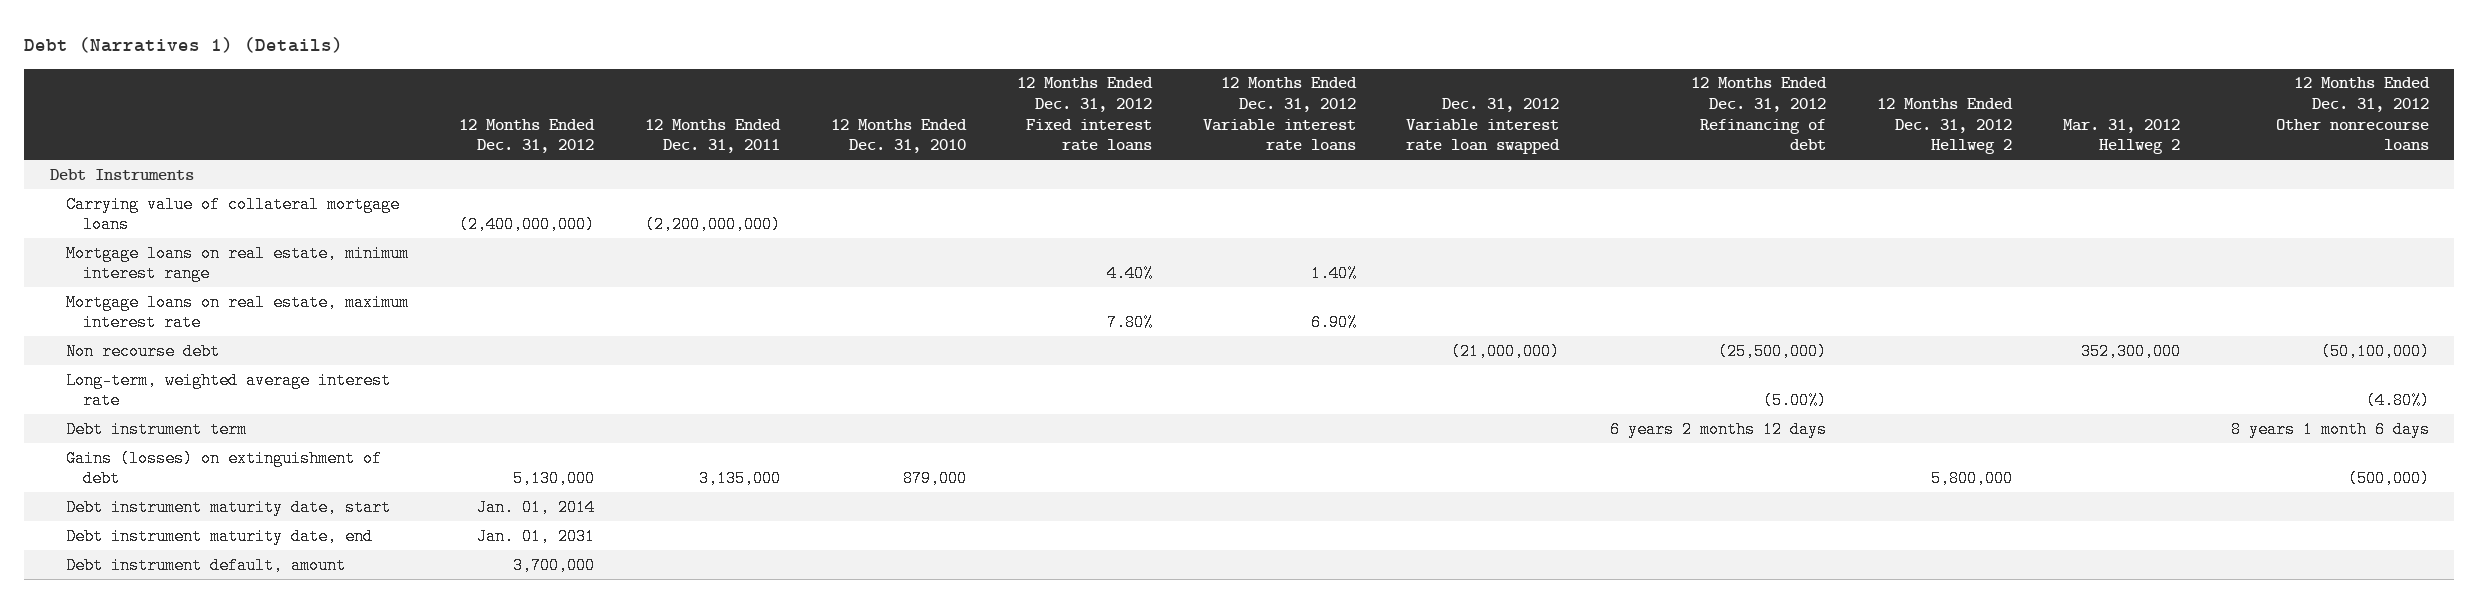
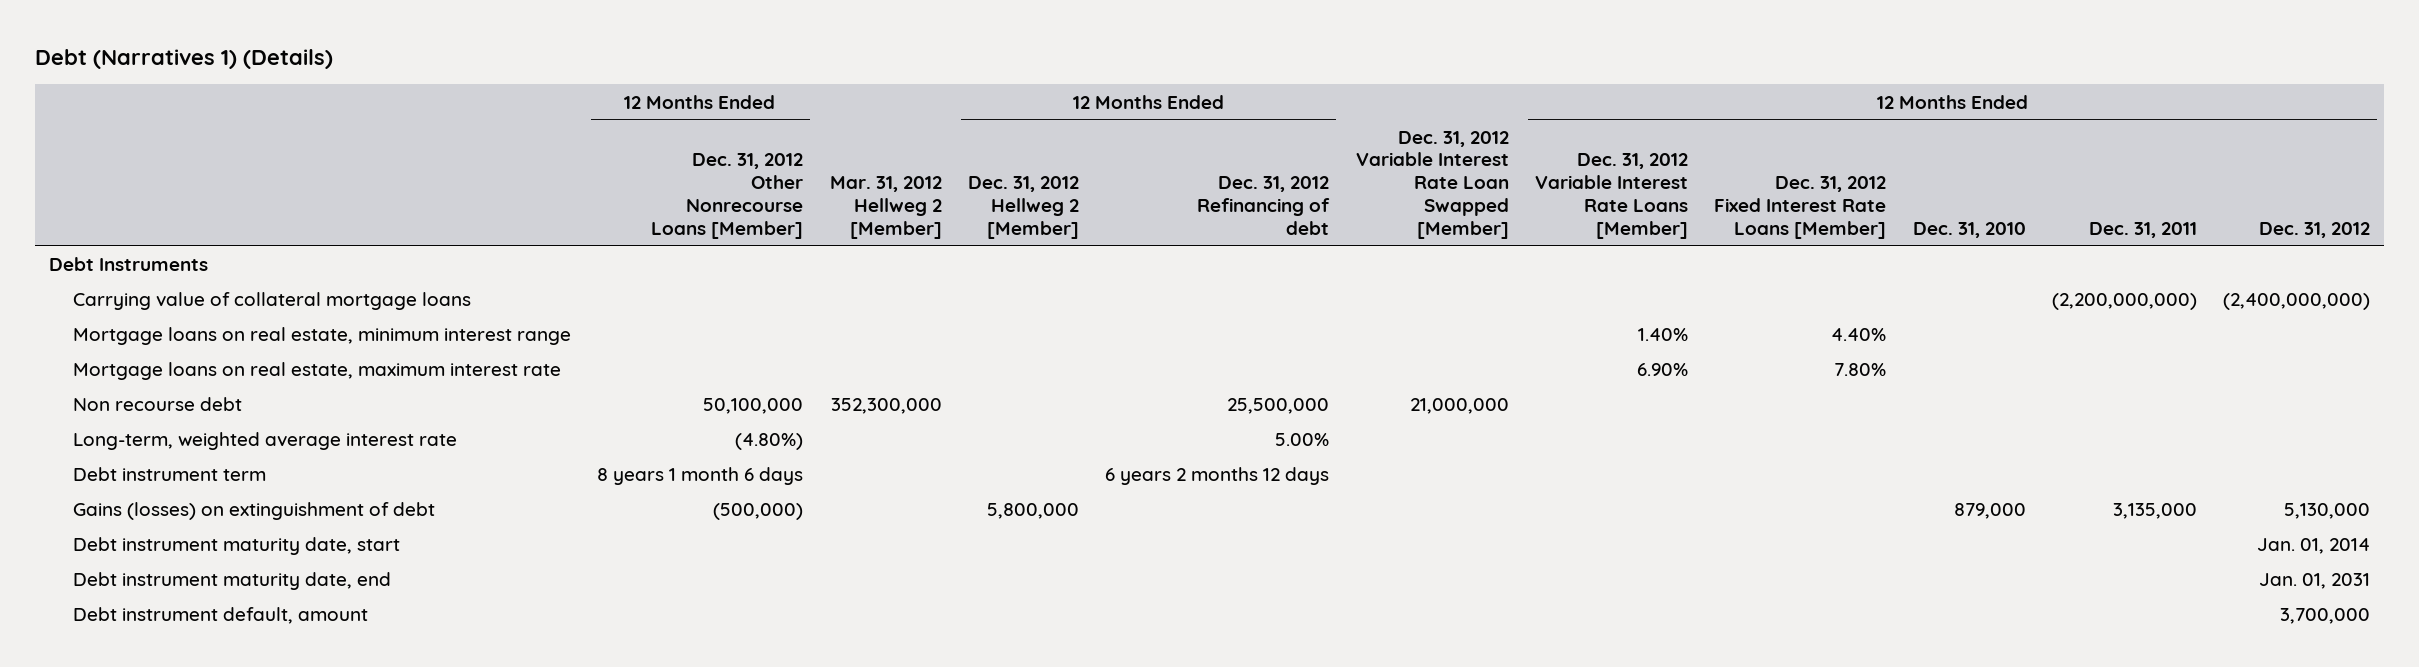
- | 12 Months Ended Dec. 31, 2012 | 12 Months Ended Dec. 31, 2011 | 12 Months Ended Dec. 31, 2010 | 12 Months Ended Dec. 31, 2012 Fixed interest rate loans | 12 Months Ended Dec. 31, 2012 Variable interest rate loans | Dec. 31, 2012 Variable interest rate loan swapped | 12 Months Ended Dec. 31, 2012 Refinancing of debt | 12 Months Ended Dec. 31, 2012 Hellweg 2 | Mar. 31, 2012 Hellweg 2 | 12 Months Ended Dec. 31, 2012 Other nonrecourse loans
+ | 12 Months Ended Dec. 31, 2012 Other Nonrecourse Loans [Member] | Mar. 31, 2012 Hellweg 2 [Member] | 12 Months Ended Dec. 31, 2012 Hellweg 2 [Member] | 12 Months Ended Dec. 31, 2012 Refinancing of debt | Dec. 31, 2012 Variable Interest Rate Loan Swapped [Member] | 12 Months Ended Dec. 31, 2012 Variable Interest Rate Loans [Member] | 12 Months Ended Dec. 31, 2012 Fixed Interest Rate Loans [Member] | 12 Months Ended Dec. 31, 2010 | 12 Months Ended Dec. 31, 2011 | 12 Months Ended Dec. 31, 2012
- Non recourse debt | | | | | | (21,000,000) | (25,500,000) | | 352,300,000 | (50,100,000)
- Long-term, weighted average interest rate | | | | | | | (5.00%) | | | (4.80%)
+ Non recourse debt | 50,100,000 | 352,300,000 | | 25,500,000 | 21,000,000 | | | | |
+ Long-term, weighted average interest rate | (4.80%) | | | 5.00% | | | | | |

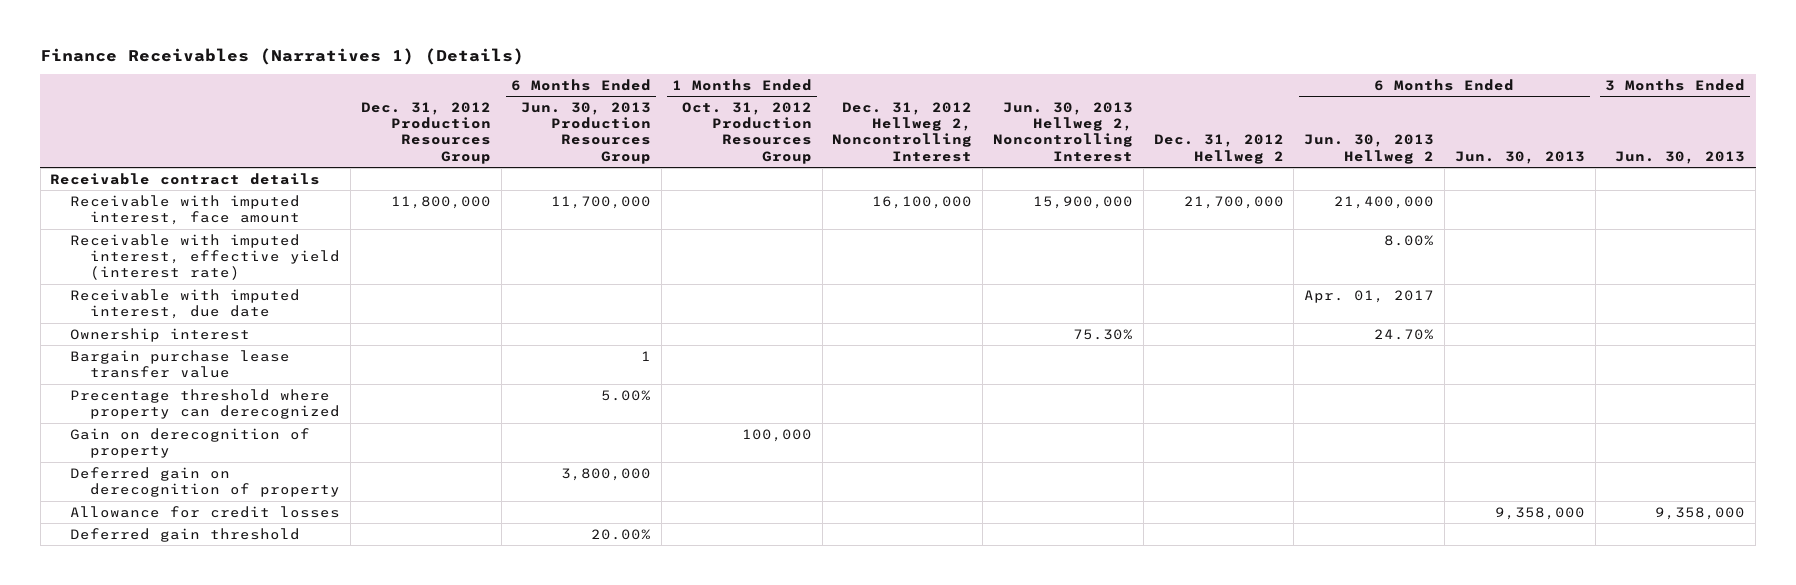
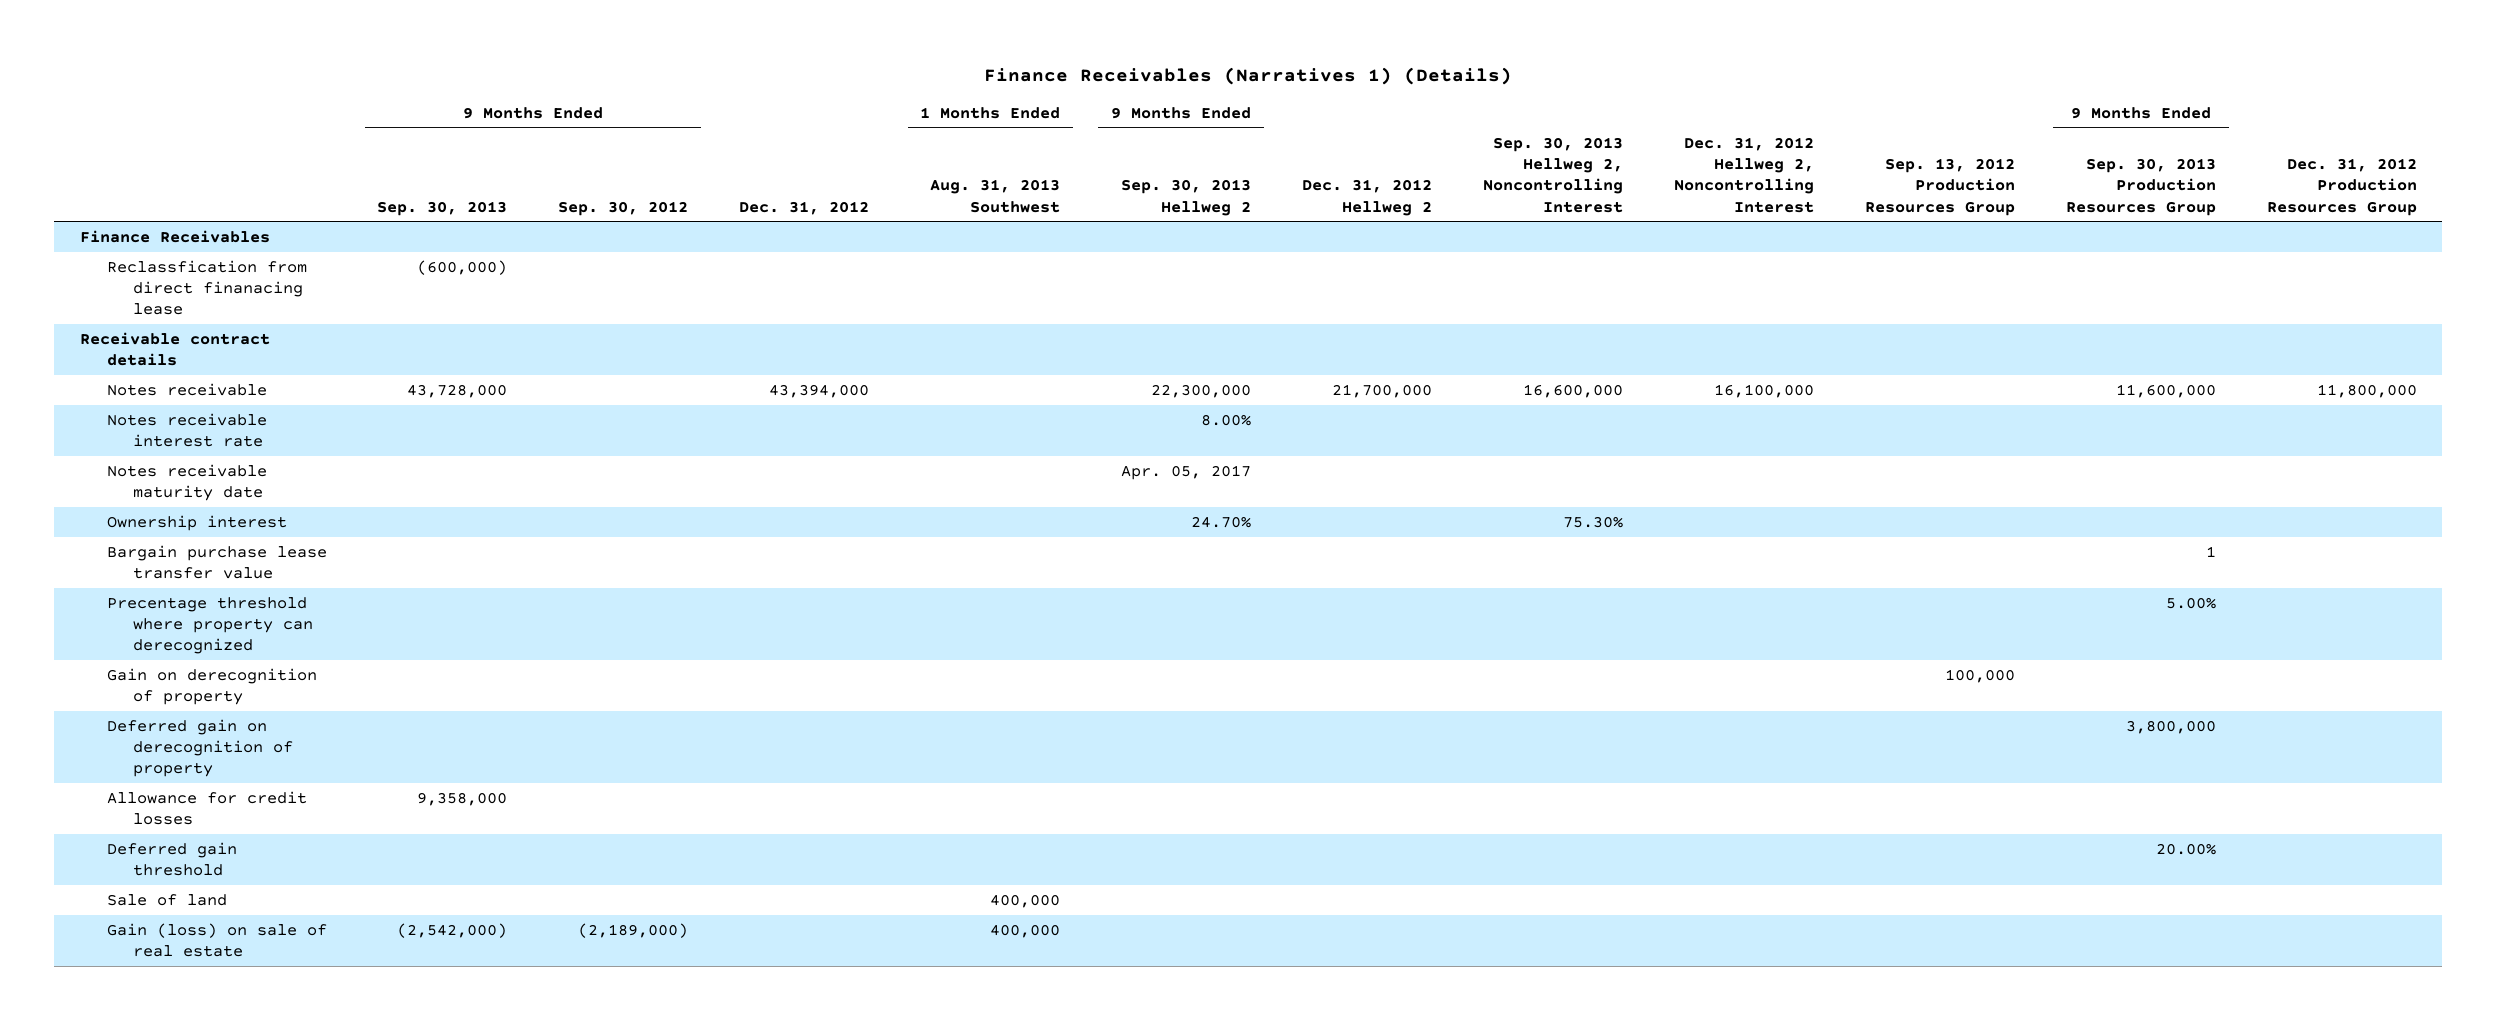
- | Dec. 31, 2012 Production Resources Group | 6 Months Ended Jun. 30, 2013 Production Resources Group | 1 Months Ended Oct. 31, 2012 Production Resources Group | Dec. 31, 2012 Hellweg 2, Noncontrolling Interest | Jun. 30, 2013 Hellweg 2, Noncontrolling Interest | Dec. 31, 2012 Hellweg 2 | 6 Months Ended Jun. 30, 2013 Hellweg 2 | 6 Months Ended Jun. 30, 2013 | 3 Months Ended Jun. 30, 2013
+ | 9 Months Ended Sep. 30, 2013 | 9 Months Ended Sep. 30, 2012 | Dec. 31, 2012 | 1 Months Ended Aug. 31, 2013 Southwest | 9 Months Ended Sep. 30, 2013 Hellweg 2 | Dec. 31, 2012 Hellweg 2 | Sep. 30, 2013 Hellweg 2, Noncontrolling Interest | Dec. 31, 2012 Hellweg 2, Noncontrolling Interest | Sep. 13, 2012 Production Resources Group | 9 Months Ended Sep. 30, 2013 Production Resources Group | Dec. 31, 2012 Production Resources Group
+ Finance Receivables
+ Reclassfication from direct finanacing lease | (600,000) | | | | | | | | | |
- Receivable with imputed interest, face amount | 11,800,000 | 11,700,000 | | 16,100,000 | 15,900,000 | 21,700,000 | 21,400,000 | |
- Receivable with imputed interest, effective yield (interest rate) | | | | | | | 8.00% | |
- Receivable with imputed interest, due date | | | | | | | Apr. 01, 2017 | |
+ Notes receivable | 43,728,000 | | 43,394,000 | | 22,300,000 | 21,700,000 | 16,600,000 | 16,100,000 | | 11,600,000 | 11,800,000
+ Notes receivable interest rate | | | | | 8.00% | | | | | |
+ Notes receivable maturity date | | | | | Apr. 05, 2017 | | | | | |
+ Sale of land | | | | 400,000 | | | | | | |
+ Gain (loss) on sale of real estate | (2,542,000) | (2,189,000) | | 400,000 | | | | | | |

